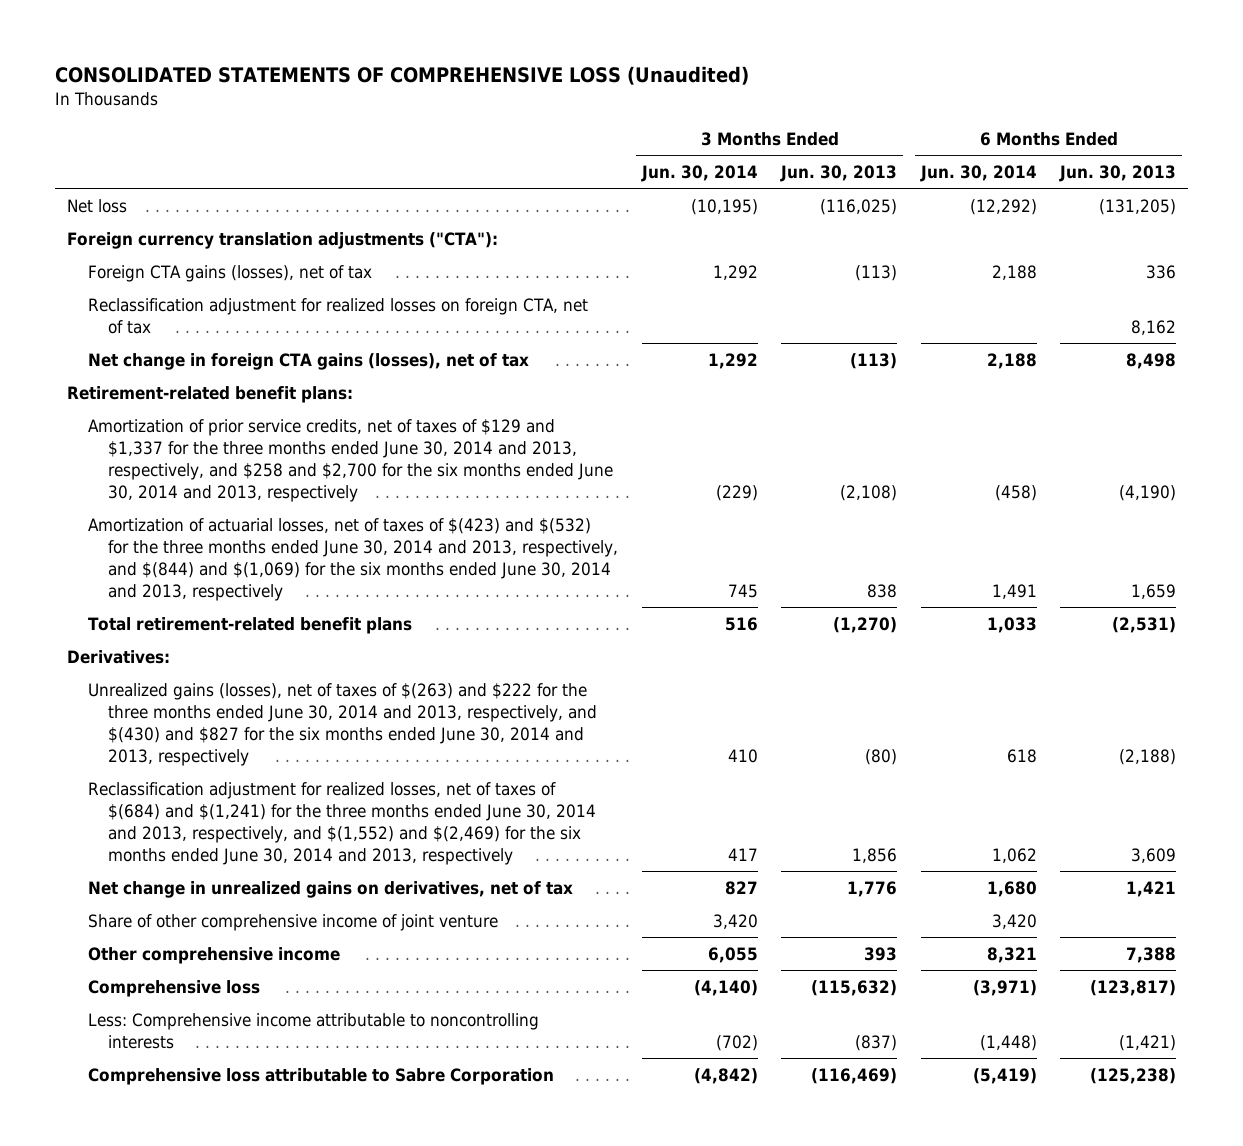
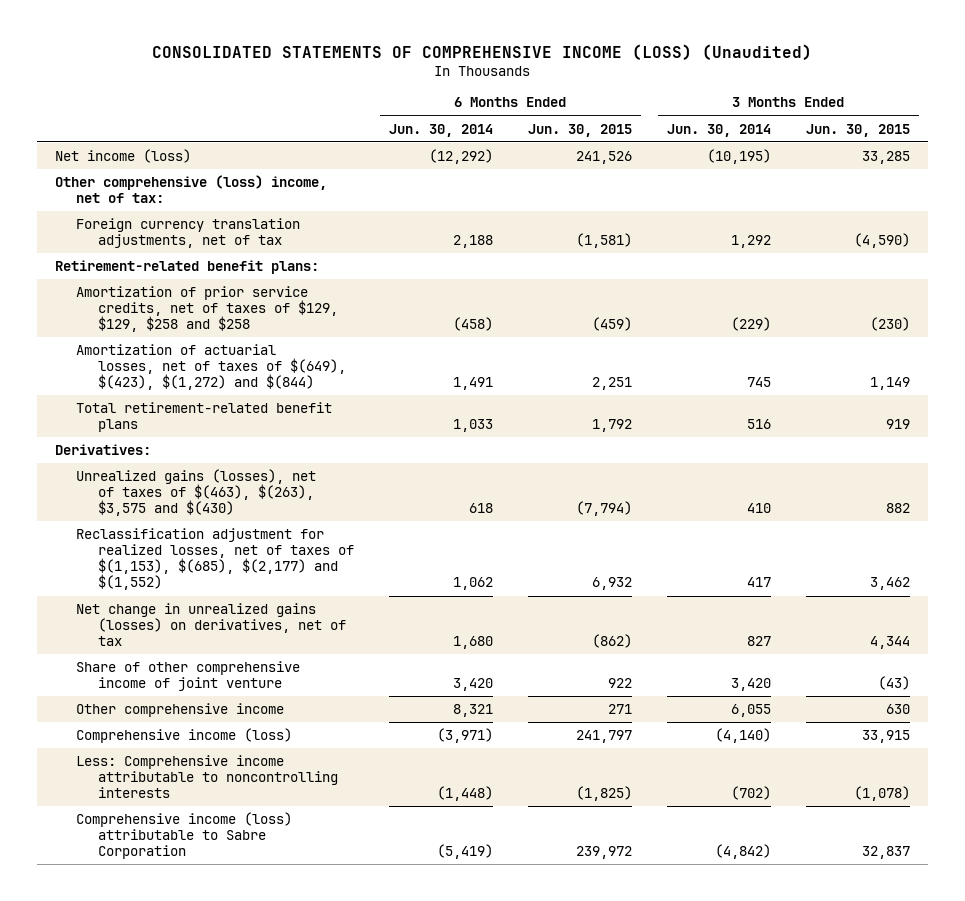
- CONSOLIDATED STATEMENTS OF COMPREHENSIVE LOSS (Unaudited)
+ CONSOLIDATED STATEMENTS OF COMPREHENSIVE INCOME (LOSS) (Unaudited)
- | 3 Months Ended Jun. 30, 2014 | 3 Months Ended Jun. 30, 2013 | 6 Months Ended Jun. 30, 2014 | 6 Months Ended Jun. 30, 2013
+ | 6 Months Ended Jun. 30, 2014 | 6 Months Ended Jun. 30, 2015 | 3 Months Ended Jun. 30, 2014 | 3 Months Ended Jun. 30, 2015
- Net loss | (10,195) | (116,025) | (12,292) | (131,205)
- Foreign currency translation adjustments ("CTA"):
- Foreign CTA gains (losses), net of tax | 1,292 | (113) | 2,188 | 336
- Reclassification adjustment for realized losses on foreign CTA, net of tax | | | | 8,162
- Net change in foreign CTA gains (losses), net of tax | 1,292 | (113) | 2,188 | 8,498
+ Net income (loss) | (12,292) | 241,526 | (10,195) | 33,285
+ Other comprehensive (loss) income, net of tax:
+ Foreign currency translation adjustments, net of tax | 2,188 | (1,581) | 1,292 | (4,590)
- Amortization of prior service credits, net of taxes of $129 and $1,337 for the three months ended June 30, 2014 and 2013, respectively, and $258 and $2,700 for the six months ended June 30, 2014 and 2013, respectively | (229) | (2,108) | (458) | (4,190)
- Amortization of actuarial losses, net of taxes of $(423) and $(532) for the three months ended June 30, 2014 and 2013, respectively, and $(844) and $(1,069) for the six months ended June 30, 2014 and 2013, respectively | 745 | 838 | 1,491 | 1,659
+ Amortization of prior service credits, net of taxes of $129, $129, $258 and $258 | (458) | (459) | (229) | (230)
+ Amortization of actuarial losses, net of taxes of $(649), $(423), $(1,272) and $(844) | 1,491 | 2,251 | 745 | 1,149
- Unrealized gains (losses), net of taxes of $(263) and $222 for the three months ended June 30, 2014 and 2013, respectively, and $(430) and $827 for the six months ended June 30, 2014 and 2013, respectively | 410 | (80) | 618 | (2,188)
- Reclassification adjustment for realized losses, net of taxes of $(684) and $(1,241) for the three months ended June 30, 2014 and 2013, respectively, and $(1,552) and $(2,469) for the six months ended June 30, 2014 and 2013, respectively | 417 | 1,856 | 1,062 | 3,609
- Net change in unrealized gains on derivatives, net of tax | 827 | 1,776 | 1,680 | 1,421
+ Unrealized gains (losses), net of taxes of $(463), $(263), $3,575 and $(430) | 618 | (7,794) | 410 | 882
+ Reclassification adjustment for realized losses, net of taxes of $(1,153), $(685), $(2,177) and $(1,552) | 1,062 | 6,932 | 417 | 3,462
+ Net change in unrealized gains (losses) on derivatives, net of tax | 1,680 | (862) | 827 | 4,344
- Comprehensive loss | (4,140) | (115,632) | (3,971) | (123,817)
+ Comprehensive income (loss) | (3,971) | 241,797 | (4,140) | 33,915
- Comprehensive loss attributable to Sabre Corporation | (4,842) | (116,469) | (5,419) | (125,238)
+ Comprehensive income (loss) attributable to Sabre Corporation | (5,419) | 239,972 | (4,842) | 32,837

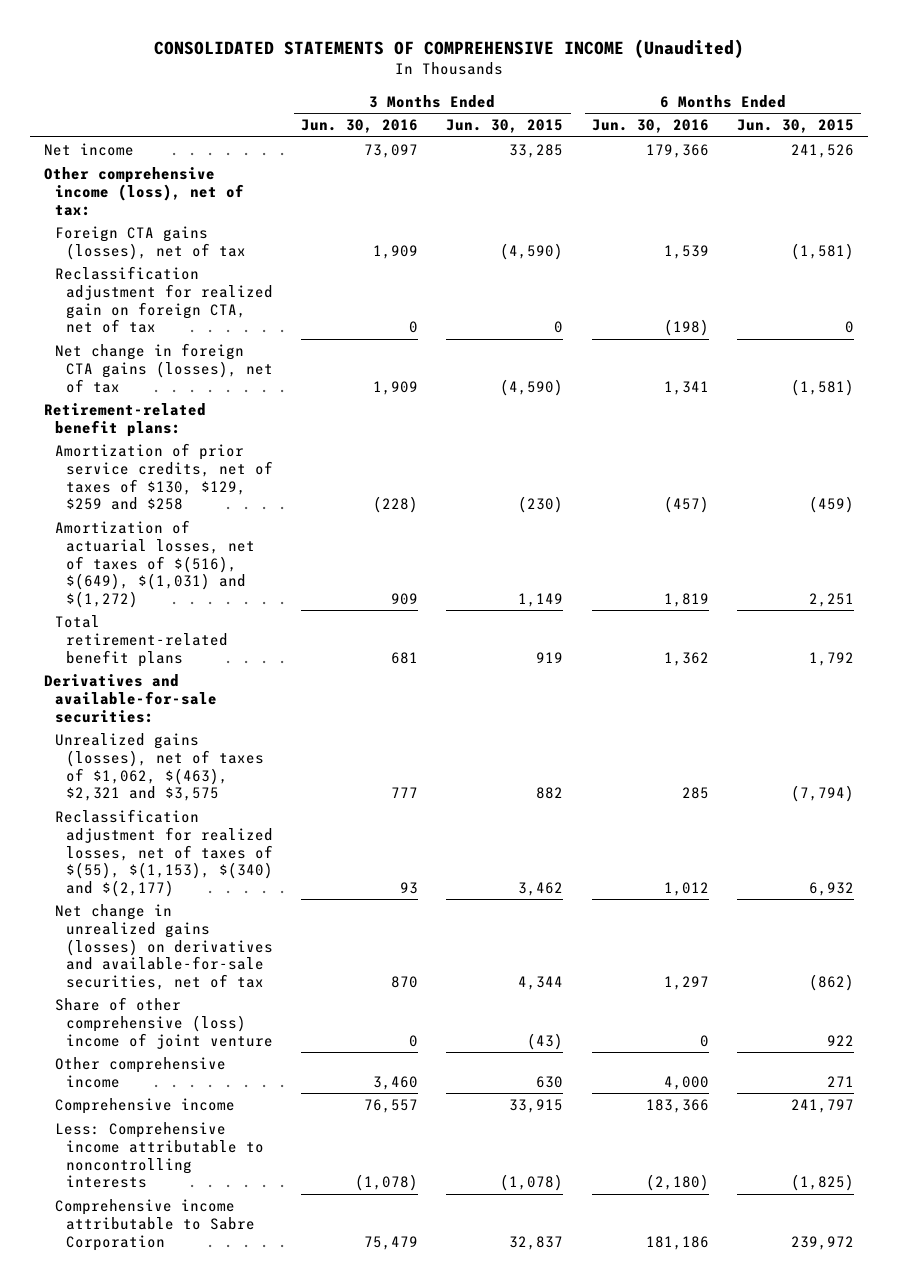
- CONSOLIDATED STATEMENTS OF COMPREHENSIVE INCOME (LOSS) (Unaudited)
+ CONSOLIDATED STATEMENTS OF COMPREHENSIVE INCOME (Unaudited)
- | 6 Months Ended Jun. 30, 2014 | 6 Months Ended Jun. 30, 2015 | 3 Months Ended Jun. 30, 2014 | 3 Months Ended Jun. 30, 2015
+ | 3 Months Ended Jun. 30, 2016 | 3 Months Ended Jun. 30, 2015 | 6 Months Ended Jun. 30, 2016 | 6 Months Ended Jun. 30, 2015
- Net income (loss) | (12,292) | 241,526 | (10,195) | 33,285
- Other comprehensive (loss) income, net of tax:
- Foreign currency translation adjustments, net of tax | 2,188 | (1,581) | 1,292 | (4,590)
+ Net income | 73,097 | 33,285 | 179,366 | 241,526
+ Other comprehensive income (loss), net of tax:
+ Foreign CTA gains (losses), net of tax | 1,909 | (4,590) | 1,539 | (1,581)
+ Reclassification adjustment for realized gain on foreign CTA, net of tax | 0 | 0 | (198) | 0
+ Net change in foreign CTA gains (losses), net of tax | 1,909 | (4,590) | 1,341 | (1,581)
- Amortization of prior service credits, net of taxes of $129, $129, $258 and $258 | (458) | (459) | (229) | (230)
- Amortization of actuarial losses, net of taxes of $(649), $(423), $(1,272) and $(844) | 1,491 | 2,251 | 745 | 1,149
+ Amortization of prior service credits, net of taxes of $130, $129, $259 and $258 | (228) | (230) | (457) | (459)
+ Amortization of actuarial losses, net of taxes of $(516), $(649), $(1,031) and $(1,272) | 909 | 1,149 | 1,819 | 2,251
- Derivatives:
- Unrealized gains (losses), net of taxes of $(463), $(263), $3,575 and $(430) | 618 | (7,794) | 410 | 882
- Reclassification adjustment for realized losses, net of taxes of $(1,153), $(685), $(2,177) and $(1,552) | 1,062 | 6,932 | 417 | 3,462
- Net change in unrealized gains (losses) on derivatives, net of tax | 1,680 | (862) | 827 | 4,344
- Share of other comprehensive income of joint venture | 3,420 | 922 | 3,420 | (43)
+ Derivatives and available-for-sale securities:
+ Unrealized gains (losses), net of taxes of $1,062, $(463), $2,321 and $3,575 | 777 | 882 | 285 | (7,794)
+ Reclassification adjustment for realized losses, net of taxes of $(55), $(1,153), $(340) and $(2,177) | 93 | 3,462 | 1,012 | 6,932
+ Net change in unrealized gains (losses) on derivatives and available-for-sale securities, net of tax | 870 | 4,344 | 1,297 | (862)
+ Share of other comprehensive (loss) income of joint venture | 0 | (43) | 0 | 922
- Comprehensive income (loss) | (3,971) | 241,797 | (4,140) | 33,915
+ Comprehensive income | 76,557 | 33,915 | 183,366 | 241,797
- Comprehensive income (loss) attributable to Sabre Corporation | (5,419) | 239,972 | (4,842) | 32,837
+ Comprehensive income attributable to Sabre Corporation | 75,479 | 32,837 | 181,186 | 239,972

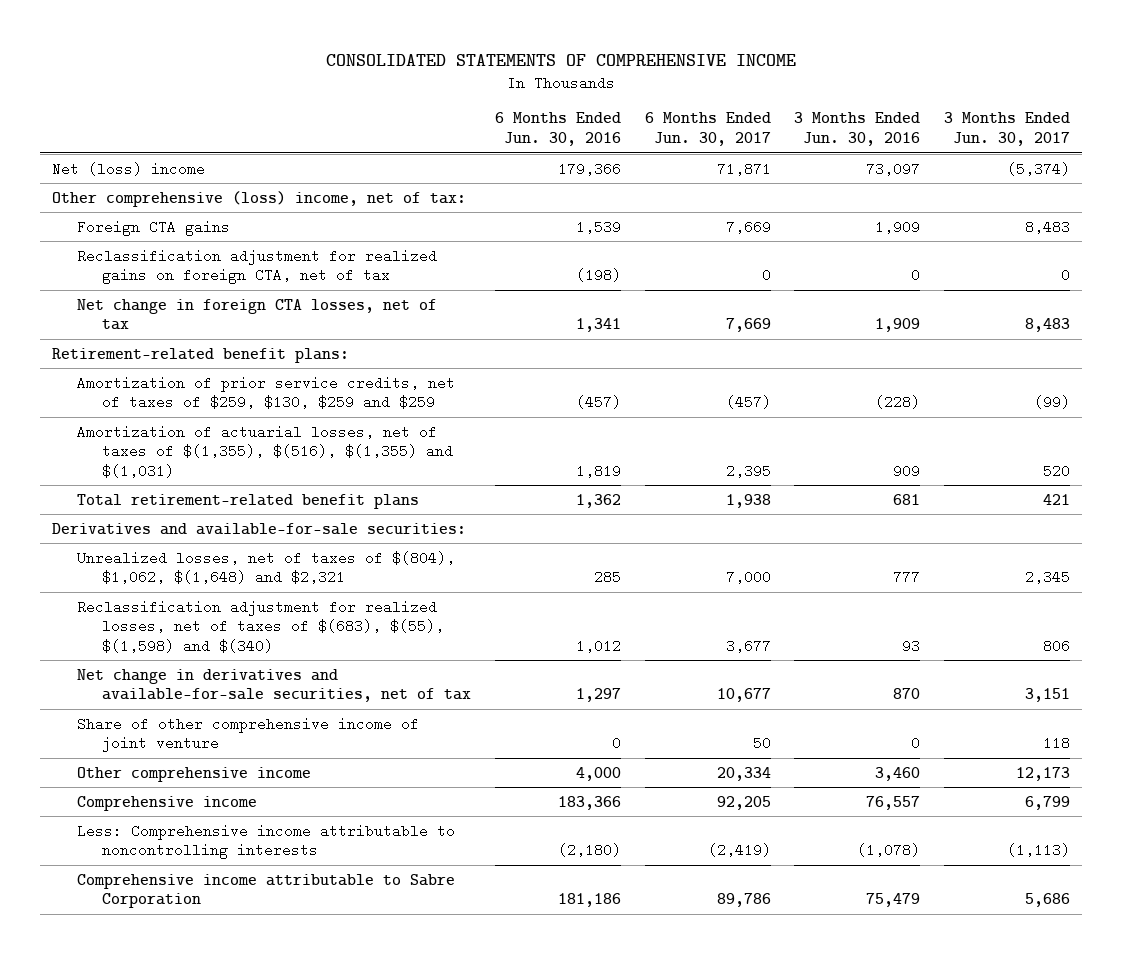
- CONSOLIDATED STATEMENTS OF COMPREHENSIVE INCOME (Unaudited)
+ CONSOLIDATED STATEMENTS OF COMPREHENSIVE INCOME
- | 3 Months Ended Jun. 30, 2016 | 3 Months Ended Jun. 30, 2015 | 6 Months Ended Jun. 30, 2016 | 6 Months Ended Jun. 30, 2015
+ | 6 Months Ended Jun. 30, 2016 | 6 Months Ended Jun. 30, 2017 | 3 Months Ended Jun. 30, 2016 | 3 Months Ended Jun. 30, 2017
- Net income | 73,097 | 33,285 | 179,366 | 241,526
- Other comprehensive income (loss), net of tax:
- Foreign CTA gains (losses), net of tax | 1,909 | (4,590) | 1,539 | (1,581)
- Reclassification adjustment for realized gain on foreign CTA, net of tax | 0 | 0 | (198) | 0
- Net change in foreign CTA gains (losses), net of tax | 1,909 | (4,590) | 1,341 | (1,581)
+ Net (loss) income | 179,366 | 71,871 | 73,097 | (5,374)
+ Other comprehensive (loss) income, net of tax:
+ Foreign CTA gains | 1,539 | 7,669 | 1,909 | 8,483
+ Reclassification adjustment for realized gains on foreign CTA, net of tax | (198) | 0 | 0 | 0
+ Net change in foreign CTA losses, net of tax | 1,341 | 7,669 | 1,909 | 8,483
- Amortization of prior service credits, net of taxes of $130, $129, $259 and $258 | (228) | (230) | (457) | (459)
- Amortization of actuarial losses, net of taxes of $(516), $(649), $(1,031) and $(1,272) | 909 | 1,149 | 1,819 | 2,251
+ Amortization of prior service credits, net of taxes of $259, $130, $259 and $259 | (457) | (457) | (228) | (99)
+ Amortization of actuarial losses, net of taxes of $(1,355), $(516), $(1,355) and $(1,031) | 1,819 | 2,395 | 909 | 520
- Unrealized gains (losses), net of taxes of $1,062, $(463), $2,321 and $3,575 | 777 | 882 | 285 | (7,794)
- Reclassification adjustment for realized losses, net of taxes of $(55), $(1,153), $(340) and $(2,177) | 93 | 3,462 | 1,012 | 6,932
- Net change in unrealized gains (losses) on derivatives and available-for-sale securities, net of tax | 870 | 4,344 | 1,297 | (862)
- Share of other comprehensive (loss) income of joint venture | 0 | (43) | 0 | 922
+ Unrealized losses, net of taxes of $(804), $1,062, $(1,648) and $2,321 | 285 | 7,000 | 777 | 2,345
+ Reclassification adjustment for realized losses, net of taxes of $(683), $(55), $(1,598) and $(340) | 1,012 | 3,677 | 93 | 806
+ Net change in derivatives and available-for-sale securities, net of tax | 1,297 | 10,677 | 870 | 3,151
+ Share of other comprehensive income of joint venture | 0 | 50 | 0 | 118

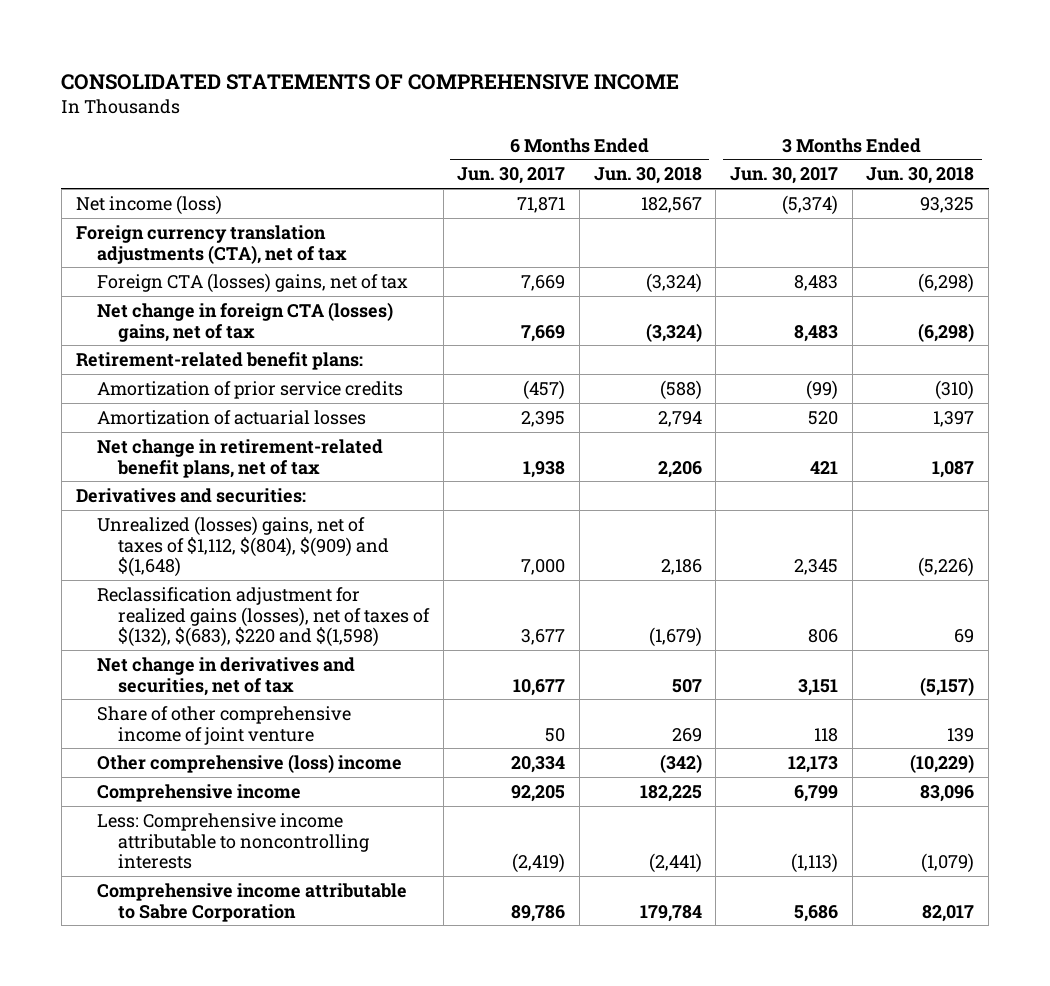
- | 6 Months Ended Jun. 30, 2016 | 6 Months Ended Jun. 30, 2017 | 3 Months Ended Jun. 30, 2016 | 3 Months Ended Jun. 30, 2017
+ | 6 Months Ended Jun. 30, 2017 | 6 Months Ended Jun. 30, 2018 | 3 Months Ended Jun. 30, 2017 | 3 Months Ended Jun. 30, 2018
- Net (loss) income | 179,366 | 71,871 | 73,097 | (5,374)
- Other comprehensive (loss) income, net of tax:
- Foreign CTA gains | 1,539 | 7,669 | 1,909 | 8,483
- Reclassification adjustment for realized gains on foreign CTA, net of tax | (198) | 0 | 0 | 0
- Net change in foreign CTA losses, net of tax | 1,341 | 7,669 | 1,909 | 8,483
+ Net income (loss) | 71,871 | 182,567 | (5,374) | 93,325
+ Foreign currency translation adjustments (CTA), net of tax
+ Foreign CTA (losses) gains, net of tax | 7,669 | (3,324) | 8,483 | (6,298)
+ Net change in foreign CTA (losses) gains, net of tax | 7,669 | (3,324) | 8,483 | (6,298)
- Amortization of prior service credits, net of taxes of $259, $130, $259 and $259 | (457) | (457) | (228) | (99)
- Amortization of actuarial losses, net of taxes of $(1,355), $(516), $(1,355) and $(1,031) | 1,819 | 2,395 | 909 | 520
- Total retirement-related benefit plans | 1,362 | 1,938 | 681 | 421
- Derivatives and available-for-sale securities:
- Unrealized losses, net of taxes of $(804), $1,062, $(1,648) and $2,321 | 285 | 7,000 | 777 | 2,345
- Reclassification adjustment for realized losses, net of taxes of $(683), $(55), $(1,598) and $(340) | 1,012 | 3,677 | 93 | 806
- Net change in derivatives and available-for-sale securities, net of tax | 1,297 | 10,677 | 870 | 3,151
+ Amortization of prior service credits | (457) | (588) | (99) | (310)
+ Amortization of actuarial losses | 2,395 | 2,794 | 520 | 1,397
+ Net change in retirement-related benefit plans, net of tax | 1,938 | 2,206 | 421 | 1,087
+ Derivatives and securities:
+ Unrealized (losses) gains, net of taxes of $1,112, $(804), $(909) and $(1,648) | 7,000 | 2,186 | 2,345 | (5,226)
+ Reclassification adjustment for realized gains (losses), net of taxes of $(132), $(683), $220 and $(1,598) | 3,677 | (1,679) | 806 | 69
+ Net change in derivatives and securities, net of tax | 10,677 | 507 | 3,151 | (5,157)
- Other comprehensive income | 4,000 | 20,334 | 3,460 | 12,173
+ Other comprehensive (loss) income | 20,334 | (342) | 12,173 | (10,229)

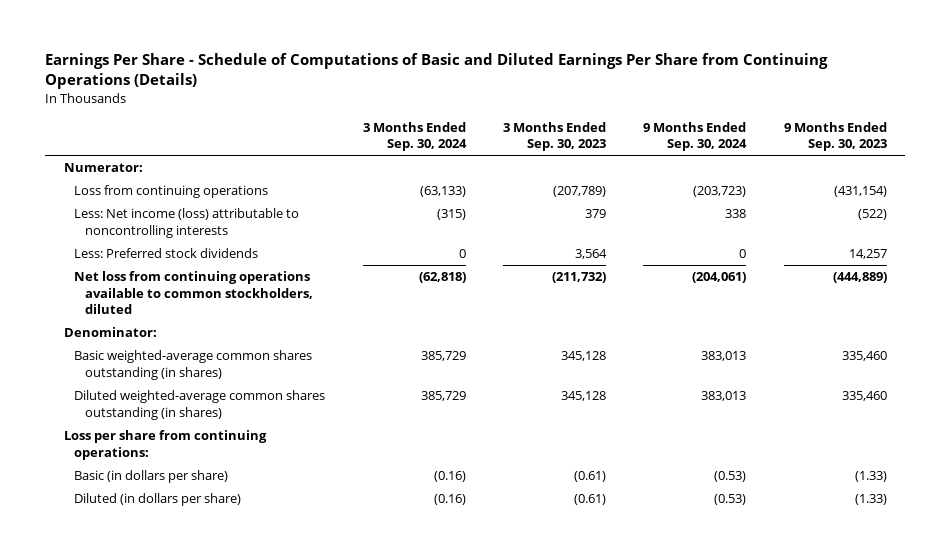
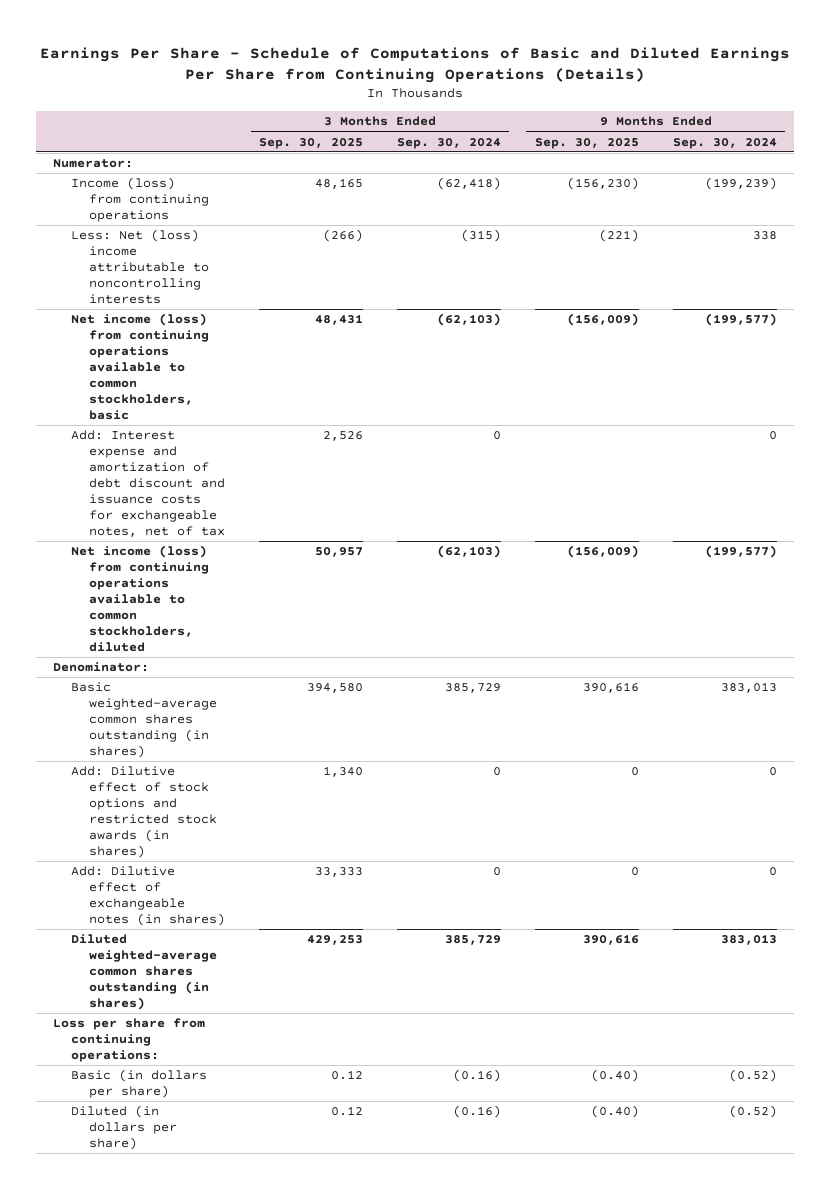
- | 3 Months Ended Sep. 30, 2024 | 3 Months Ended Sep. 30, 2023 | 9 Months Ended Sep. 30, 2024 | 9 Months Ended Sep. 30, 2023
+ | 3 Months Ended Sep. 30, 2025 | 3 Months Ended Sep. 30, 2024 | 9 Months Ended Sep. 30, 2025 | 9 Months Ended Sep. 30, 2024
- Loss from continuing operations | (63,133) | (207,789) | (203,723) | (431,154)
- Less: Net income (loss) attributable to noncontrolling interests | (315) | 379 | 338 | (522)
- Less: Preferred stock dividends | 0 | 3,564 | 0 | 14,257
- Net loss from continuing operations available to common stockholders, diluted | (62,818) | (211,732) | (204,061) | (444,889)
+ Income (loss) from continuing operations | 48,165 | (62,418) | (156,230) | (199,239)
+ Less: Net (loss) income attributable to noncontrolling interests | (266) | (315) | (221) | 338
+ Net income (loss) from continuing operations available to common stockholders, basic | 48,431 | (62,103) | (156,009) | (199,577)
+ Add: Interest expense and amortization of debt discount and issuance costs for exchangeable notes, net of tax | 2,526 | 0 | | 0
+ Net income (loss) from continuing operations available to common stockholders, diluted | 50,957 | (62,103) | (156,009) | (199,577)
+ Add: Dilutive effect of stock options and restricted stock awards (in shares) | 1,340 | 0 | 0 | 0
+ Add: Dilutive effect of exchangeable notes (in shares) | 33,333 | 0 | 0 | 0
- Basic (in dollars per share) | (0.16) | (0.61) | (0.53) | (1.33)
- Diluted (in dollars per share) | (0.16) | (0.61) | (0.53) | (1.33)
+ Basic (in dollars per share) | 0.12 | (0.16) | (0.40) | (0.52)
+ Diluted (in dollars per share) | 0.12 | (0.16) | (0.40) | (0.52)

